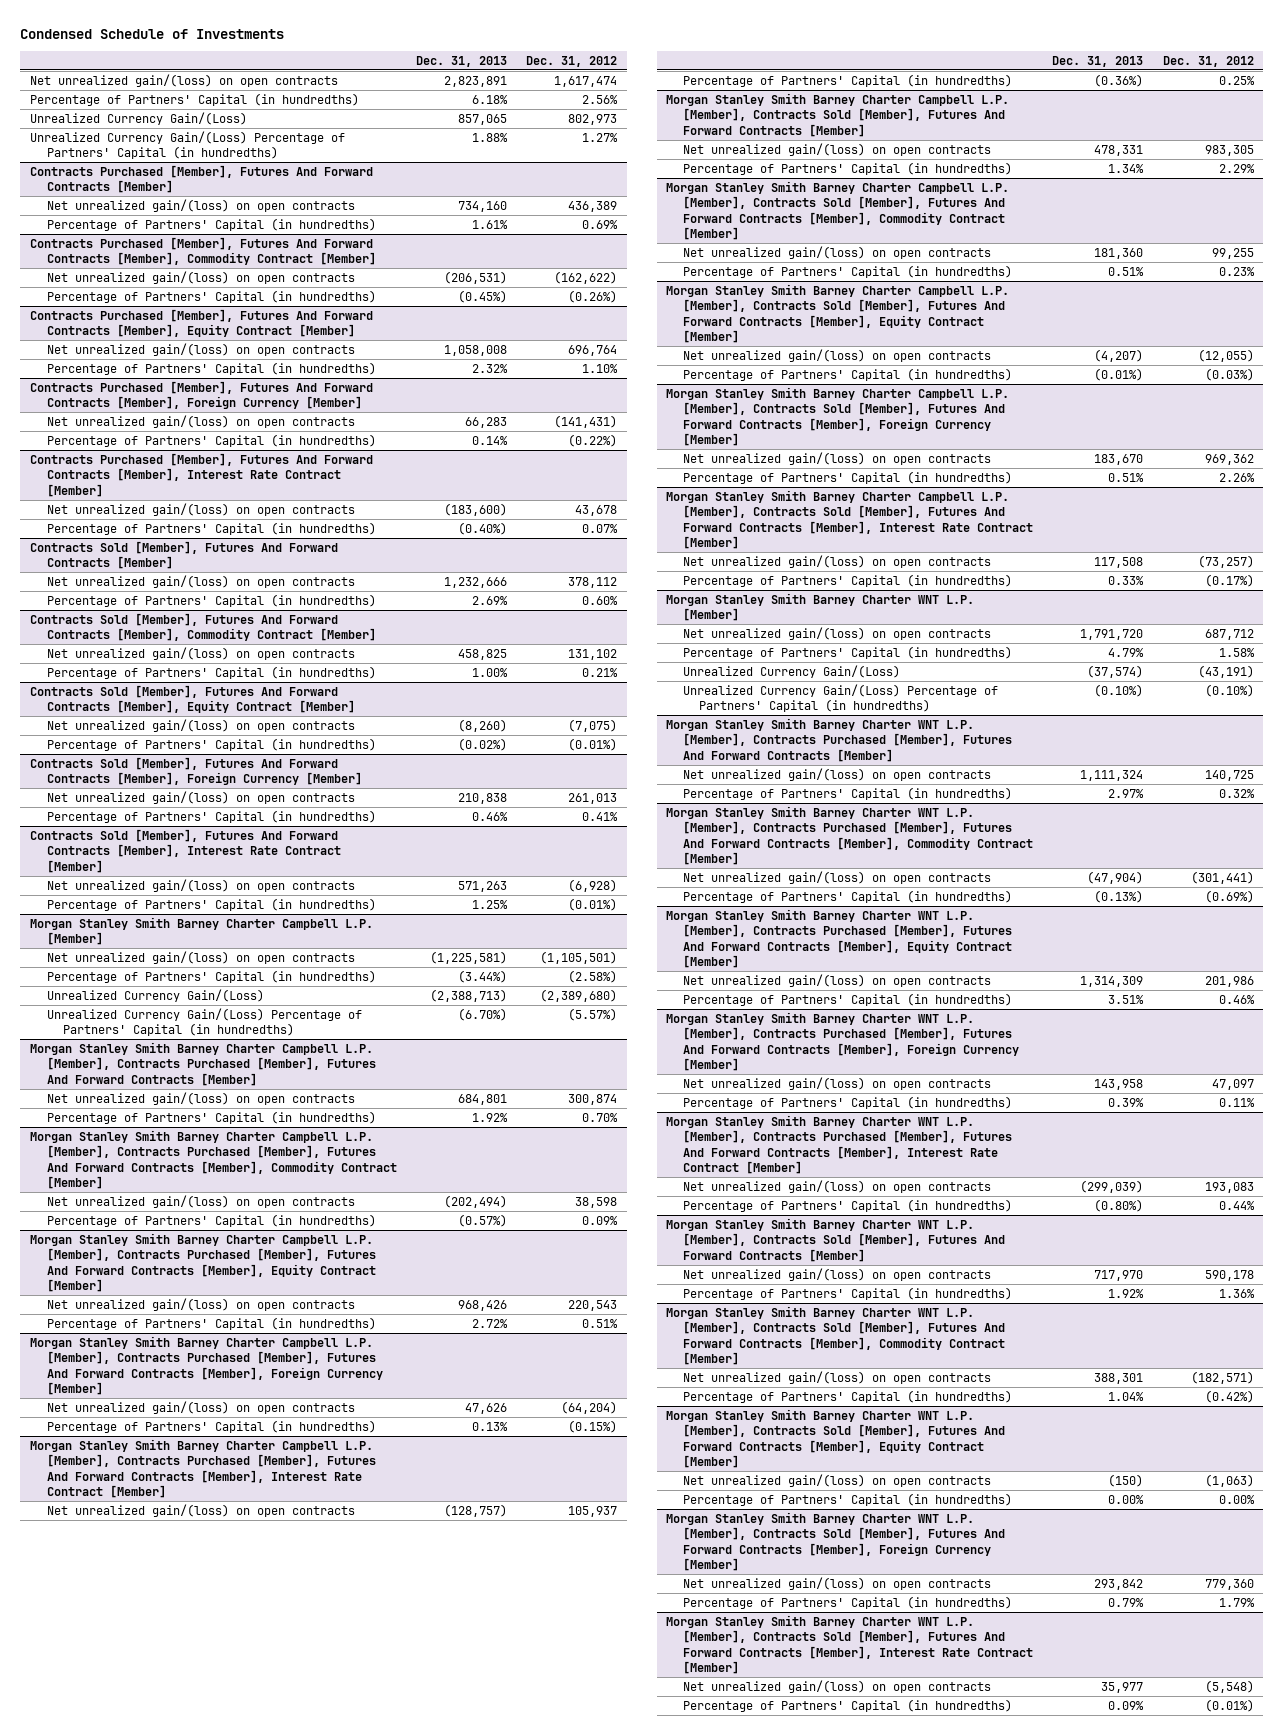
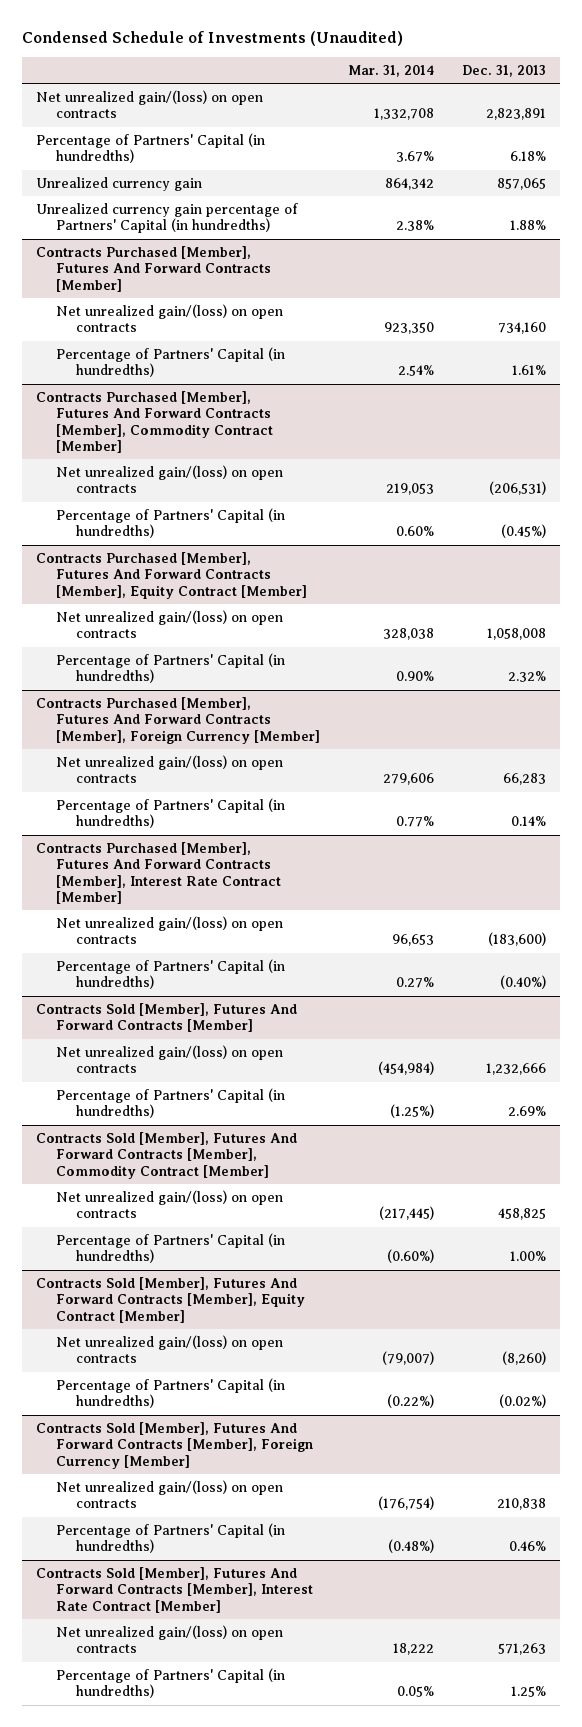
- Condensed Schedule of Investments
+ Condensed Schedule of Investments (Unaudited)
- | Dec. 31, 2013 | Dec. 31, 2012
+ | Mar. 31, 2014 | Dec. 31, 2013
- Unrealized Currency Gain/(Loss) | 857,065 | 802,973
- Unrealized Currency Gain/(Loss) Percentage of Partners' Capital (in hundredths) | 1.88% | 1.27%
+ Unrealized currency gain | 864,342 | 857,065
+ Unrealized currency gain percentage of Partners' Capital (in hundredths) | 2.38% | 1.88%
- Morgan Stanley Smith Barney Charter Campbell L.P. [Member]
- Net unrealized gain/(loss) on open contracts | (1,225,581) | (1,105,501)
- Percentage of Partners' Capital (in hundredths) | (3.44%) | (2.58%)
- Unrealized Currency Gain/(Loss) | (2,388,713) | (2,389,680)
- Unrealized Currency Gain/(Loss) Percentage of Partners' Capital (in hundredths) | (6.70%) | (5.57%)
- Morgan Stanley Smith Barney Charter Campbell L.P. [Member], Contracts Purchased [Member], Futures And Forward Contracts [Member]
- Net unrealized gain/(loss) on open contracts | 684,801 | 300,874
- Percentage of Partners' Capital (in hundredths) | 1.92% | 0.70%
- Morgan Stanley Smith Barney Charter Campbell L.P. [Member], Contracts Purchased [Member], Futures And Forward Contracts [Member], Commodity Contract [Member]
- Net unrealized gain/(loss) on open contracts | (202,494) | 38,598
- Percentage of Partners' Capital (in hundredths) | (0.57%) | 0.09%
- Morgan Stanley Smith Barney Charter Campbell L.P. [Member], Contracts Purchased [Member], Futures And Forward Contracts [Member], Equity Contract [Member]
- Net unrealized gain/(loss) on open contracts | 968,426 | 220,543
- Percentage of Partners' Capital (in hundredths) | 2.72% | 0.51%
- Morgan Stanley Smith Barney Charter Campbell L.P. [Member], Contracts Purchased [Member], Futures And Forward Contracts [Member], Foreign Currency [Member]
- Net unrealized gain/(loss) on open contracts | 47,626 | (64,204)
- Percentage of Partners' Capital (in hundredths) | 0.13% | (0.15%)
- Morgan Stanley Smith Barney Charter Campbell L.P. [Member], Contracts Purchased [Member], Futures And Forward Contracts [Member], Interest Rate Contract [Member]
- Net unrealized gain/(loss) on open contracts | (128,757) | 105,937
- Percentage of Partners' Capital (in hundredths) | (0.36%) | 0.25%
- Morgan Stanley Smith Barney Charter Campbell L.P. [Member], Contracts Sold [Member], Futures And Forward Contracts [Member]
- Net unrealized gain/(loss) on open contracts | 478,331 | 983,305
- Percentage of Partners' Capital (in hundredths) | 1.34% | 2.29%
- Morgan Stanley Smith Barney Charter Campbell L.P. [Member], Contracts Sold [Member], Futures And Forward Contracts [Member], Commodity Contract [Member]
- Net unrealized gain/(loss) on open contracts | 181,360 | 99,255
- Percentage of Partners' Capital (in hundredths) | 0.51% | 0.23%
- Morgan Stanley Smith Barney Charter Campbell L.P. [Member], Contracts Sold [Member], Futures And Forward Contracts [Member], Equity Contract [Member]
- Net unrealized gain/(loss) on open contracts | (4,207) | (12,055)
- Percentage of Partners' Capital (in hundredths) | (0.01%) | (0.03%)
- Morgan Stanley Smith Barney Charter Campbell L.P. [Member], Contracts Sold [Member], Futures And Forward Contracts [Member], Foreign Currency [Member]
- Net unrealized gain/(loss) on open contracts | 183,670 | 969,362
- Percentage of Partners' Capital (in hundredths) | 0.51% | 2.26%
- Morgan Stanley Smith Barney Charter Campbell L.P. [Member], Contracts Sold [Member], Futures And Forward Contracts [Member], Interest Rate Contract [Member]
- Net unrealized gain/(loss) on open contracts | 117,508 | (73,257)
- Percentage of Partners' Capital (in hundredths) | 0.33% | (0.17%)
- Morgan Stanley Smith Barney Charter WNT L.P. [Member]
- Net unrealized gain/(loss) on open contracts | 1,791,720 | 687,712
- Percentage of Partners' Capital (in hundredths) | 4.79% | 1.58%
- Unrealized Currency Gain/(Loss) | (37,574) | (43,191)
- Unrealized Currency Gain/(Loss) Percentage of Partners' Capital (in hundredths) | (0.10%) | (0.10%)
- Morgan Stanley Smith Barney Charter WNT L.P. [Member], Contracts Purchased [Member], Futures And Forward Contracts [Member]
- Net unrealized gain/(loss) on open contracts | 1,111,324 | 140,725
- Percentage of Partners' Capital (in hundredths) | 2.97% | 0.32%
- Morgan Stanley Smith Barney Charter WNT L.P. [Member], Contracts Purchased [Member], Futures And Forward Contracts [Member], Commodity Contract [Member]
- Net unrealized gain/(loss) on open contracts | (47,904) | (301,441)
- Percentage of Partners' Capital (in hundredths) | (0.13%) | (0.69%)
- Morgan Stanley Smith Barney Charter WNT L.P. [Member], Contracts Purchased [Member], Futures And Forward Contracts [Member], Equity Contract [Member]
- Net unrealized gain/(loss) on open contracts | 1,314,309 | 201,986
- Percentage of Partners' Capital (in hundredths) | 3.51% | 0.46%
- Morgan Stanley Smith Barney Charter WNT L.P. [Member], Contracts Purchased [Member], Futures And Forward Contracts [Member], Foreign Currency [Member]
- Net unrealized gain/(loss) on open contracts | 143,958 | 47,097
- Percentage of Partners' Capital (in hundredths) | 0.39% | 0.11%
- Morgan Stanley Smith Barney Charter WNT L.P. [Member], Contracts Purchased [Member], Futures And Forward Contracts [Member], Interest Rate Contract [Member]
- Net unrealized gain/(loss) on open contracts | (299,039) | 193,083
- Percentage of Partners' Capital (in hundredths) | (0.80%) | 0.44%
- Morgan Stanley Smith Barney Charter WNT L.P. [Member], Contracts Sold [Member], Futures And Forward Contracts [Member]
- Net unrealized gain/(loss) on open contracts | 717,970 | 590,178
- Percentage of Partners' Capital (in hundredths) | 1.92% | 1.36%
- Morgan Stanley Smith Barney Charter WNT L.P. [Member], Contracts Sold [Member], Futures And Forward Contracts [Member], Commodity Contract [Member]
- Net unrealized gain/(loss) on open contracts | 388,301 | (182,571)
- Percentage of Partners' Capital (in hundredths) | 1.04% | (0.42%)
- Morgan Stanley Smith Barney Charter WNT L.P. [Member], Contracts Sold [Member], Futures And Forward Contracts [Member], Equity Contract [Member]
- Net unrealized gain/(loss) on open contracts | (150) | (1,063)
- Percentage of Partners' Capital (in hundredths) | 0.00% | 0.00%
- Morgan Stanley Smith Barney Charter WNT L.P. [Member], Contracts Sold [Member], Futures And Forward Contracts [Member], Foreign Currency [Member]
- Net unrealized gain/(loss) on open contracts | 293,842 | 779,360
- Percentage of Partners' Capital (in hundredths) | 0.79% | 1.79%
- Morgan Stanley Smith Barney Charter WNT L.P. [Member], Contracts Sold [Member], Futures And Forward Contracts [Member], Interest Rate Contract [Member]
- Net unrealized gain/(loss) on open contracts | 35,977 | (5,548)
- Percentage of Partners' Capital (in hundredths) | 0.09% | (0.01%)

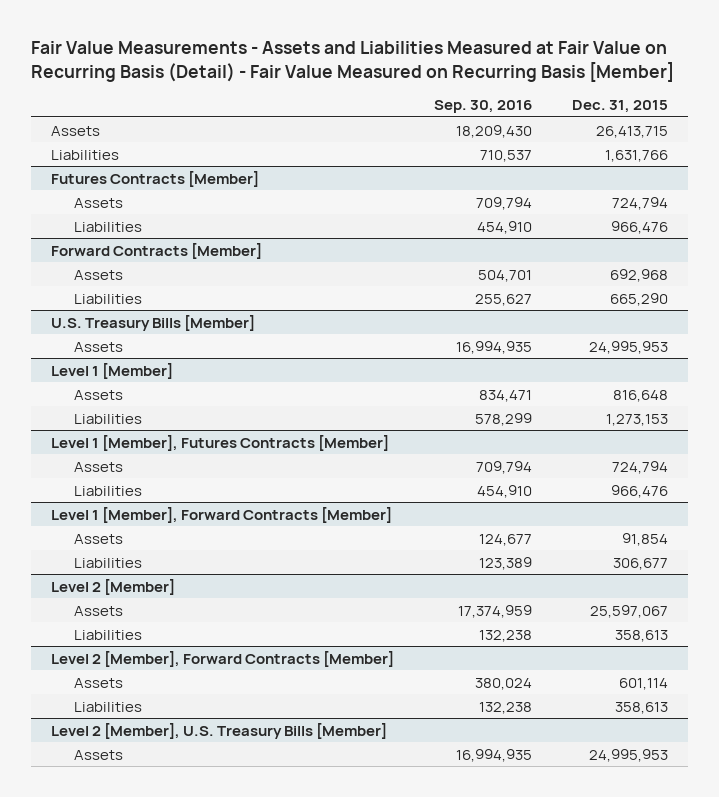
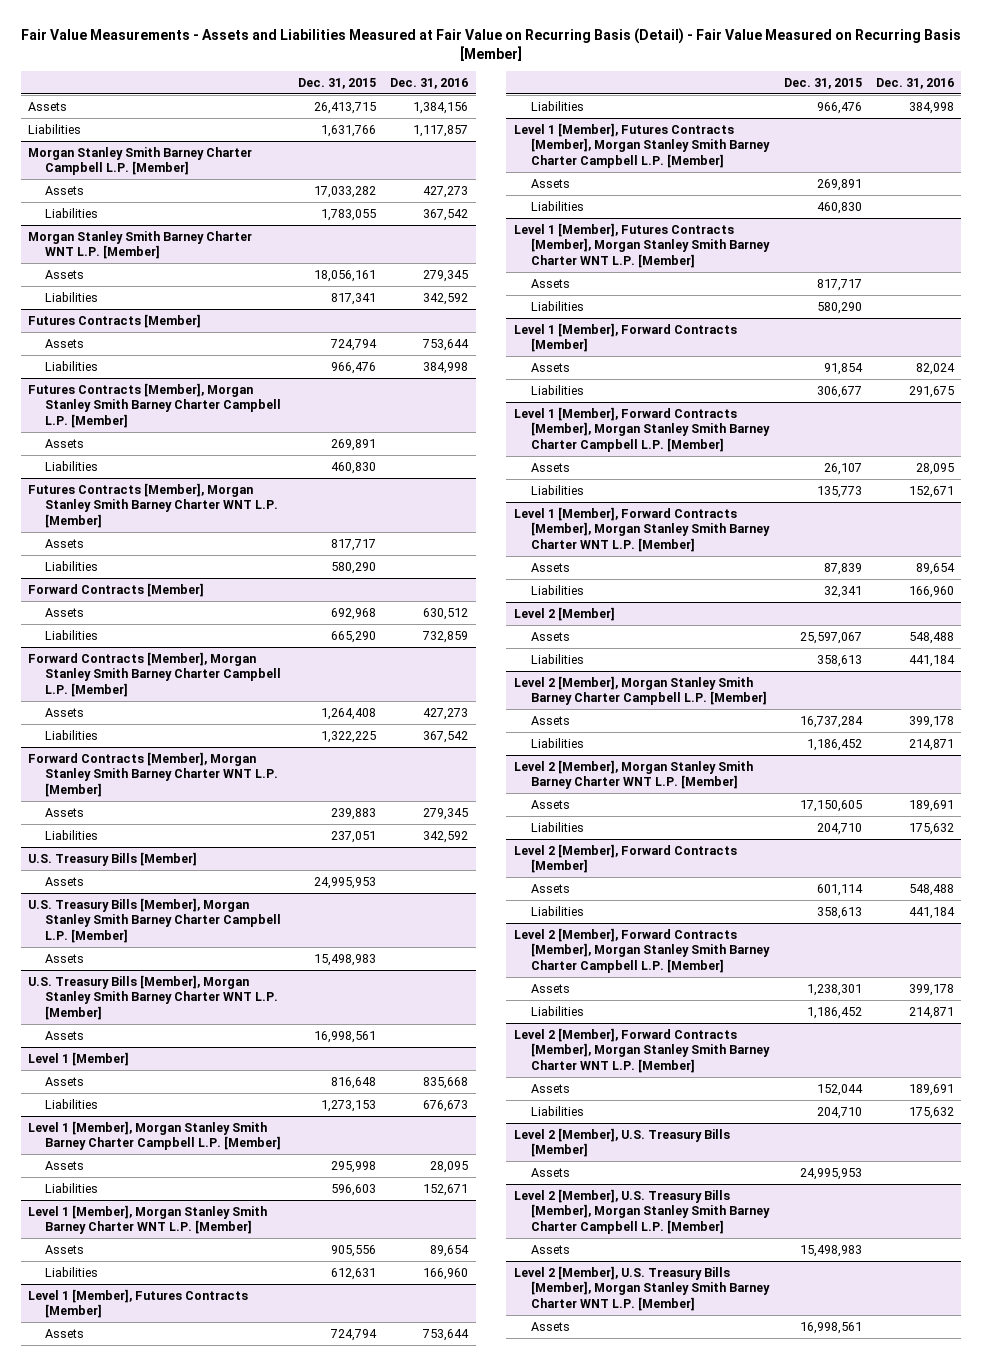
- | Sep. 30, 2016 | Dec. 31, 2015
+ | Dec. 31, 2015 | Dec. 31, 2016
+ Morgan Stanley Smith Barney Charter Campbell L.P. [Member]
+ Assets | 17,033,282 | 427,273
+ Liabilities | 1,783,055 | 367,542
+ Morgan Stanley Smith Barney Charter WNT L.P. [Member]
+ Assets | 18,056,161 | 279,345
+ Liabilities | 817,341 | 342,592
+ Futures Contracts [Member], Morgan Stanley Smith Barney Charter Campbell L.P. [Member]
+ Assets | 269,891 |
+ Liabilities | 460,830 |
+ Futures Contracts [Member], Morgan Stanley Smith Barney Charter WNT L.P. [Member]
+ Assets | 817,717 |
+ Liabilities | 580,290 |
+ Forward Contracts [Member], Morgan Stanley Smith Barney Charter Campbell L.P. [Member]
+ Assets | 1,264,408 | 427,273
+ Liabilities | 1,322,225 | 367,542
+ Forward Contracts [Member], Morgan Stanley Smith Barney Charter WNT L.P. [Member]
+ Assets | 239,883 | 279,345
+ Liabilities | 237,051 | 342,592
+ U.S. Treasury Bills [Member], Morgan Stanley Smith Barney Charter Campbell L.P. [Member]
+ Assets | 15,498,983 |
+ U.S. Treasury Bills [Member], Morgan Stanley Smith Barney Charter WNT L.P. [Member]
+ Assets | 16,998,561 |
+ Level 1 [Member], Morgan Stanley Smith Barney Charter Campbell L.P. [Member]
+ Assets | 295,998 | 28,095
+ Liabilities | 596,603 | 152,671
+ Level 1 [Member], Morgan Stanley Smith Barney Charter WNT L.P. [Member]
+ Assets | 905,556 | 89,654
+ Liabilities | 612,631 | 166,960
+ Level 1 [Member], Futures Contracts [Member], Morgan Stanley Smith Barney Charter Campbell L.P. [Member]
+ Assets | 269,891 |
+ Liabilities | 460,830 |
+ Level 1 [Member], Futures Contracts [Member], Morgan Stanley Smith Barney Charter WNT L.P. [Member]
+ Assets | 817,717 |
+ Liabilities | 580,290 |
+ Level 1 [Member], Forward Contracts [Member], Morgan Stanley Smith Barney Charter Campbell L.P. [Member]
+ Assets | 26,107 | 28,095
+ Liabilities | 135,773 | 152,671
+ Level 1 [Member], Forward Contracts [Member], Morgan Stanley Smith Barney Charter WNT L.P. [Member]
+ Assets | 87,839 | 89,654
+ Liabilities | 32,341 | 166,960
+ Level 2 [Member], Morgan Stanley Smith Barney Charter Campbell L.P. [Member]
+ Assets | 16,737,284 | 399,178
+ Liabilities | 1,186,452 | 214,871
+ Level 2 [Member], Morgan Stanley Smith Barney Charter WNT L.P. [Member]
+ Assets | 17,150,605 | 189,691
+ Liabilities | 204,710 | 175,632
+ Level 2 [Member], Forward Contracts [Member], Morgan Stanley Smith Barney Charter Campbell L.P. [Member]
+ Assets | 1,238,301 | 399,178
+ Liabilities | 1,186,452 | 214,871
+ Level 2 [Member], Forward Contracts [Member], Morgan Stanley Smith Barney Charter WNT L.P. [Member]
+ Assets | 152,044 | 189,691
+ Liabilities | 204,710 | 175,632
+ Level 2 [Member], U.S. Treasury Bills [Member], Morgan Stanley Smith Barney Charter Campbell L.P. [Member]
+ Assets | 15,498,983 |
+ Level 2 [Member], U.S. Treasury Bills [Member], Morgan Stanley Smith Barney Charter WNT L.P. [Member]
+ Assets | 16,998,561 |

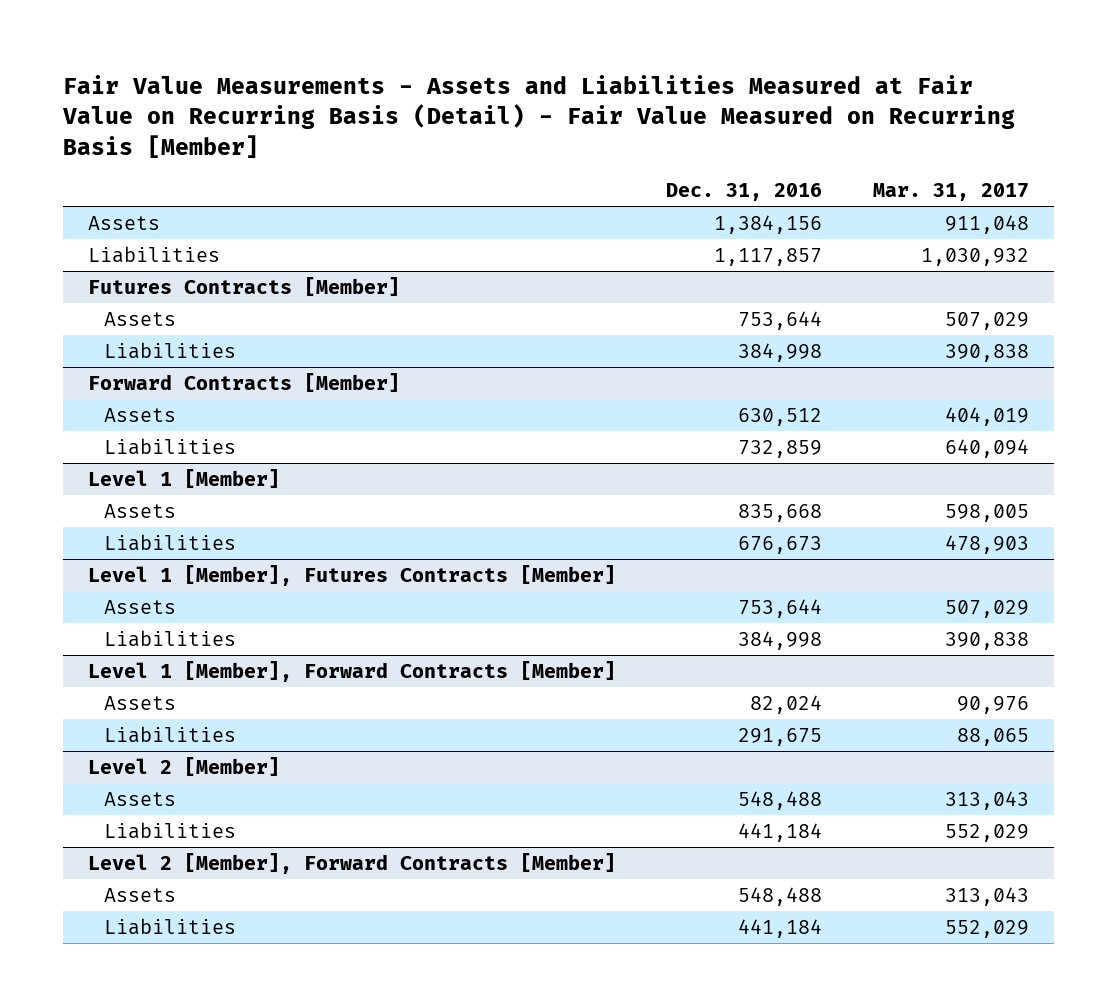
- | Dec. 31, 2015 | Dec. 31, 2016
+ | Dec. 31, 2016 | Mar. 31, 2017
- Morgan Stanley Smith Barney Charter Campbell L.P. [Member]
- Assets | 17,033,282 | 427,273
- Liabilities | 1,783,055 | 367,542
- Morgan Stanley Smith Barney Charter WNT L.P. [Member]
- Assets | 18,056,161 | 279,345
- Liabilities | 817,341 | 342,592
- Futures Contracts [Member], Morgan Stanley Smith Barney Charter Campbell L.P. [Member]
- Assets | 269,891 |
- Liabilities | 460,830 |
- Futures Contracts [Member], Morgan Stanley Smith Barney Charter WNT L.P. [Member]
- Assets | 817,717 |
- Liabilities | 580,290 |
- Forward Contracts [Member], Morgan Stanley Smith Barney Charter Campbell L.P. [Member]
- Assets | 1,264,408 | 427,273
- Liabilities | 1,322,225 | 367,542
- Forward Contracts [Member], Morgan Stanley Smith Barney Charter WNT L.P. [Member]
- Assets | 239,883 | 279,345
- Liabilities | 237,051 | 342,592
- U.S. Treasury Bills [Member]
- Assets | 24,995,953 |
- U.S. Treasury Bills [Member], Morgan Stanley Smith Barney Charter Campbell L.P. [Member]
- Assets | 15,498,983 |
- U.S. Treasury Bills [Member], Morgan Stanley Smith Barney Charter WNT L.P. [Member]
- Assets | 16,998,561 |
- Level 1 [Member], Morgan Stanley Smith Barney Charter Campbell L.P. [Member]
- Assets | 295,998 | 28,095
- Liabilities | 596,603 | 152,671
- Level 1 [Member], Morgan Stanley Smith Barney Charter WNT L.P. [Member]
- Assets | 905,556 | 89,654
- Liabilities | 612,631 | 166,960
- Level 1 [Member], Futures Contracts [Member], Morgan Stanley Smith Barney Charter Campbell L.P. [Member]
- Assets | 269,891 |
- Liabilities | 460,830 |
- Level 1 [Member], Futures Contracts [Member], Morgan Stanley Smith Barney Charter WNT L.P. [Member]
- Assets | 817,717 |
- Liabilities | 580,290 |
- Level 1 [Member], Forward Contracts [Member], Morgan Stanley Smith Barney Charter Campbell L.P. [Member]
- Assets | 26,107 | 28,095
- Liabilities | 135,773 | 152,671
- Level 1 [Member], Forward Contracts [Member], Morgan Stanley Smith Barney Charter WNT L.P. [Member]
- Assets | 87,839 | 89,654
- Liabilities | 32,341 | 166,960
- Level 2 [Member], Morgan Stanley Smith Barney Charter Campbell L.P. [Member]
- Assets | 16,737,284 | 399,178
- Liabilities | 1,186,452 | 214,871
- Level 2 [Member], Morgan Stanley Smith Barney Charter WNT L.P. [Member]
- Assets | 17,150,605 | 189,691
- Liabilities | 204,710 | 175,632
- Level 2 [Member], Forward Contracts [Member], Morgan Stanley Smith Barney Charter Campbell L.P. [Member]
- Assets | 1,238,301 | 399,178
- Liabilities | 1,186,452 | 214,871
- Level 2 [Member], Forward Contracts [Member], Morgan Stanley Smith Barney Charter WNT L.P. [Member]
- Assets | 152,044 | 189,691
- Liabilities | 204,710 | 175,632
- Level 2 [Member], U.S. Treasury Bills [Member]
- Assets | 24,995,953 |
- Level 2 [Member], U.S. Treasury Bills [Member], Morgan Stanley Smith Barney Charter Campbell L.P. [Member]
- Assets | 15,498,983 |
- Level 2 [Member], U.S. Treasury Bills [Member], Morgan Stanley Smith Barney Charter WNT L.P. [Member]
- Assets | 16,998,561 |

